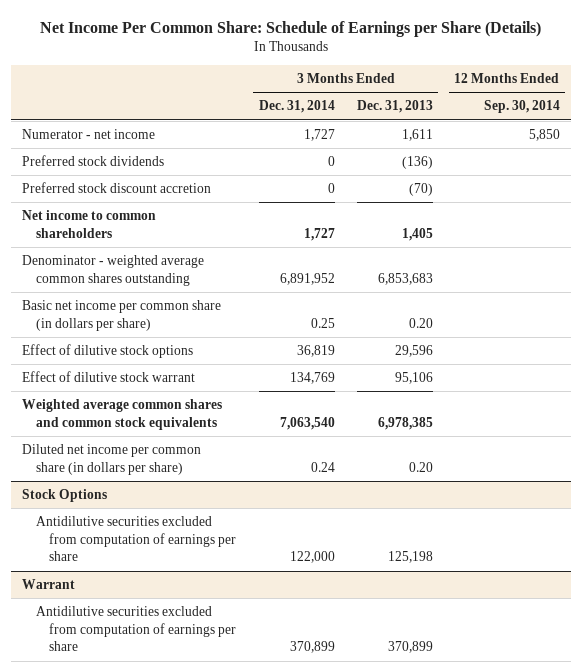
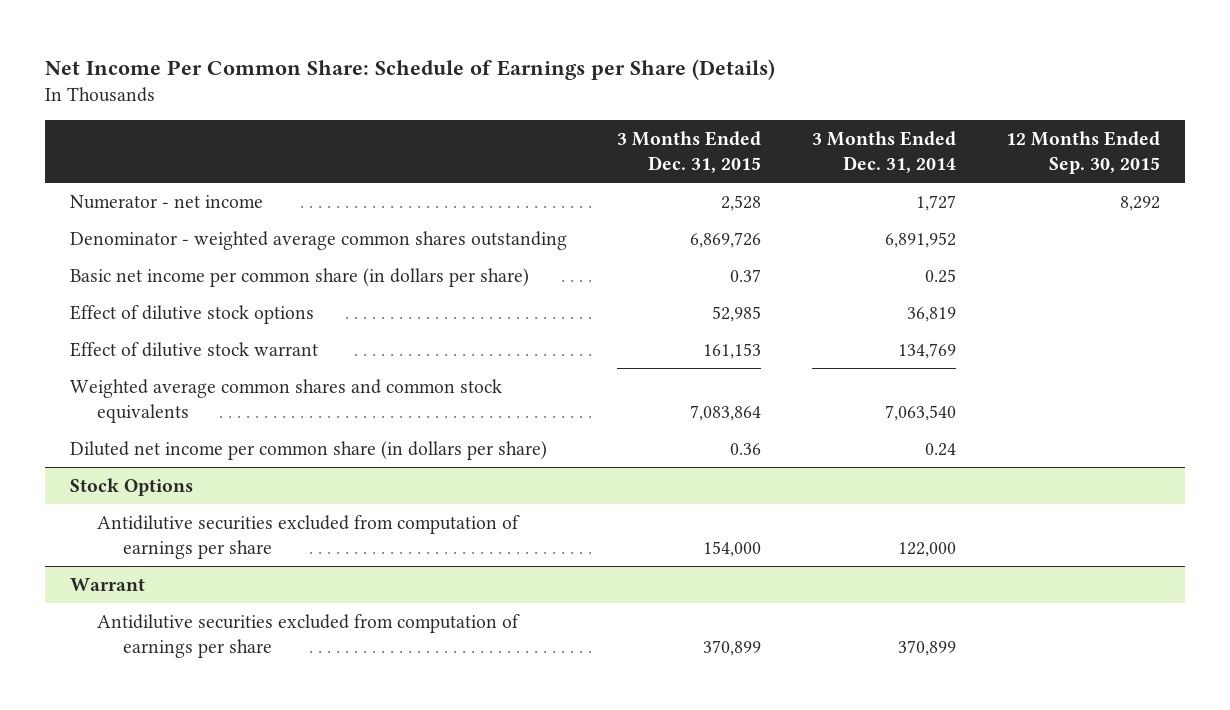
- | 3 Months Ended Dec. 31, 2014 | 3 Months Ended Dec. 31, 2013 | 12 Months Ended Sep. 30, 2014
+ | 3 Months Ended Dec. 31, 2015 | 3 Months Ended Dec. 31, 2014 | 12 Months Ended Sep. 30, 2015
- Preferred stock dividends | 0 | (136) |
- Preferred stock discount accretion | 0 | (70) |
- Net income to common shareholders | 1,727 | 1,405 |

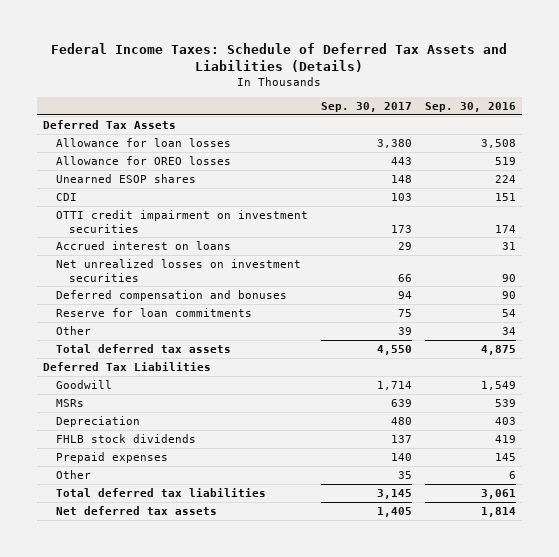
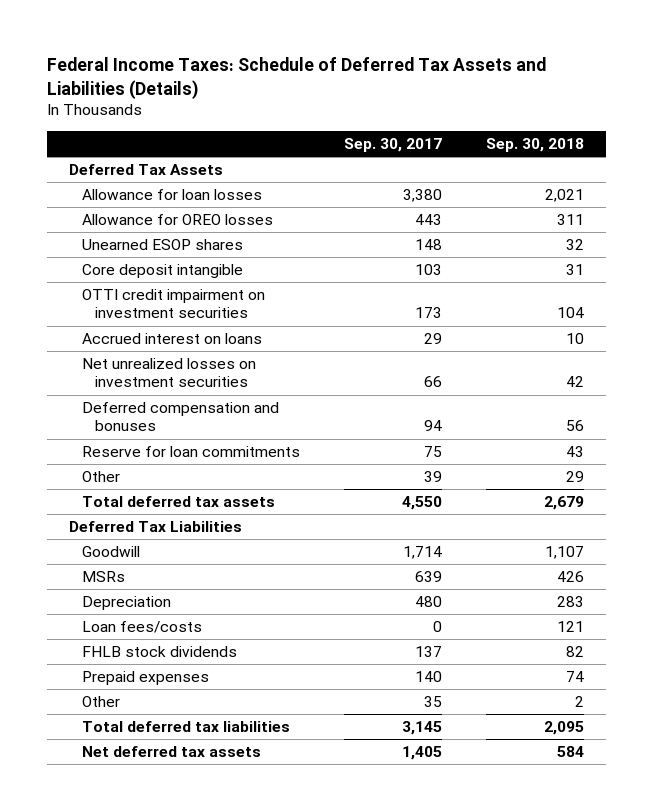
- | Sep. 30, 2017 | Sep. 30, 2016
+ | Sep. 30, 2017 | Sep. 30, 2018
- CDI | 103 | 151
+ Core deposit intangible | 103 | 31
+ Loan fees/costs | 0 | 121

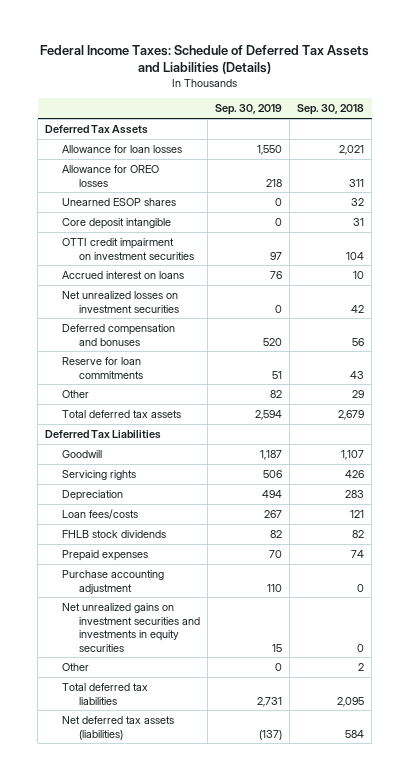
- | Sep. 30, 2017 | Sep. 30, 2018
+ | Sep. 30, 2019 | Sep. 30, 2018
- MSRs | 639 | 426
+ Servicing rights | 506 | 426
+ Purchase accounting adjustment | 110 | 0
+ Net unrealized gains on investment securities and investments in equity securities | 15 | 0
- Net deferred tax assets | 1,405 | 584
+ Net deferred tax assets (liabilities) | (137) | 584

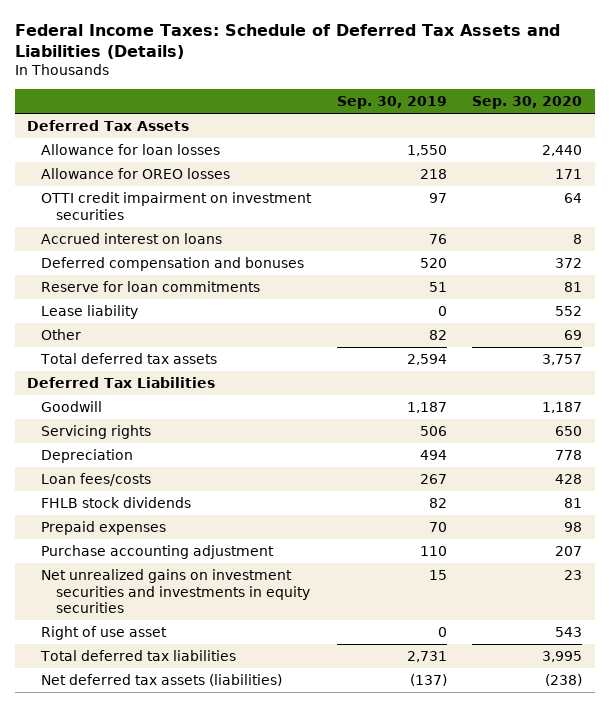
- | Sep. 30, 2019 | Sep. 30, 2018
+ | Sep. 30, 2019 | Sep. 30, 2020
- Unearned ESOP shares | 0 | 32
- Core deposit intangible | 0 | 31
- Net unrealized losses on investment securities | 0 | 42
+ Lease liability | 0 | 552
- Other | 0 | 2
+ Right of use asset | 0 | 543

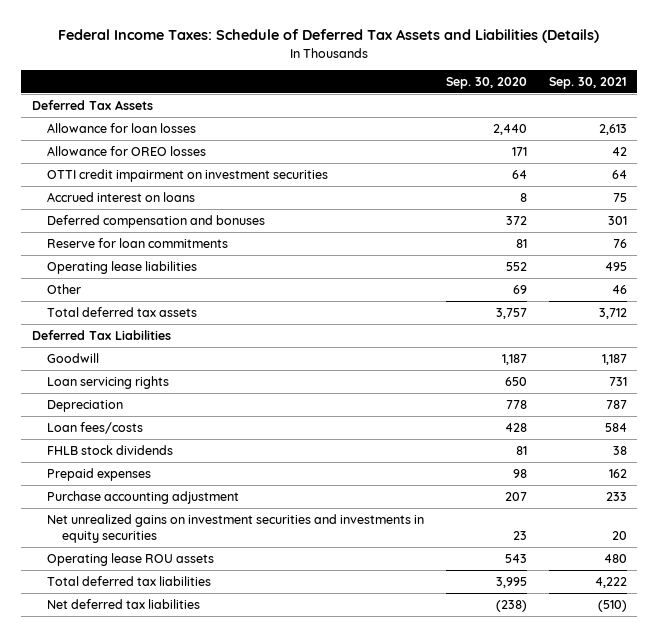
- | Sep. 30, 2019 | Sep. 30, 2020
+ | Sep. 30, 2020 | Sep. 30, 2021
- Lease liability | 0 | 552
+ Operating lease liabilities | 552 | 495
- Servicing rights | 506 | 650
+ Loan servicing rights | 650 | 731
- Right of use asset | 0 | 543
+ Operating lease ROU assets | 543 | 480
- Net deferred tax assets (liabilities) | (137) | (238)
+ Net deferred tax liabilities | (238) | (510)

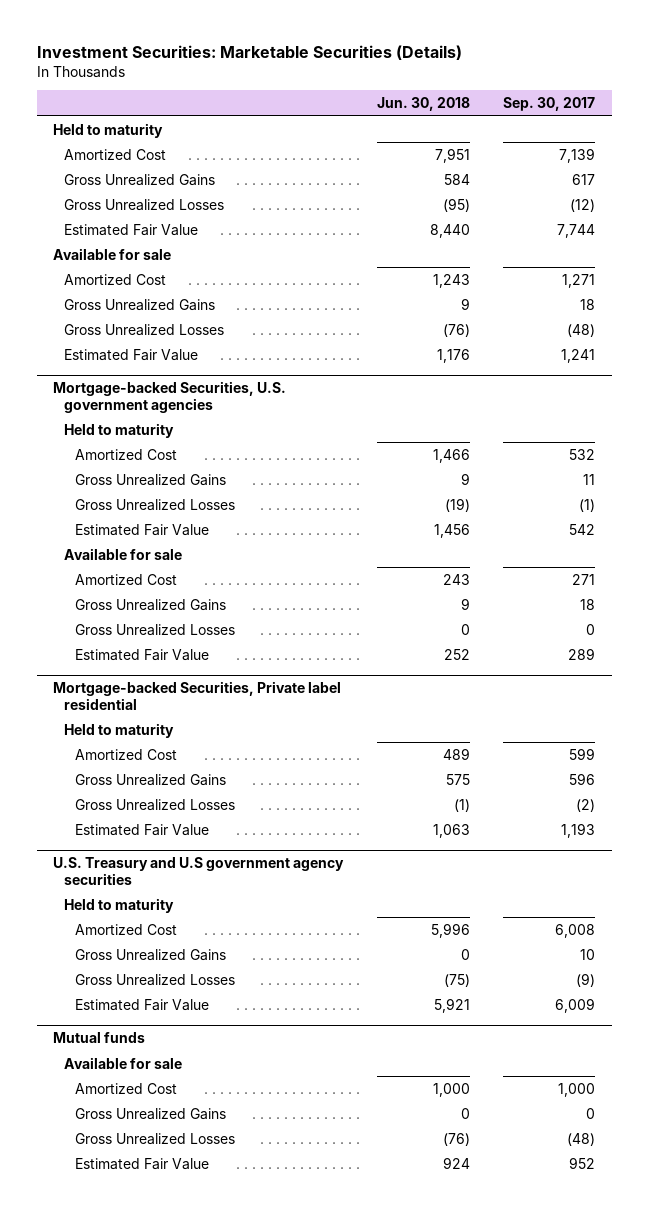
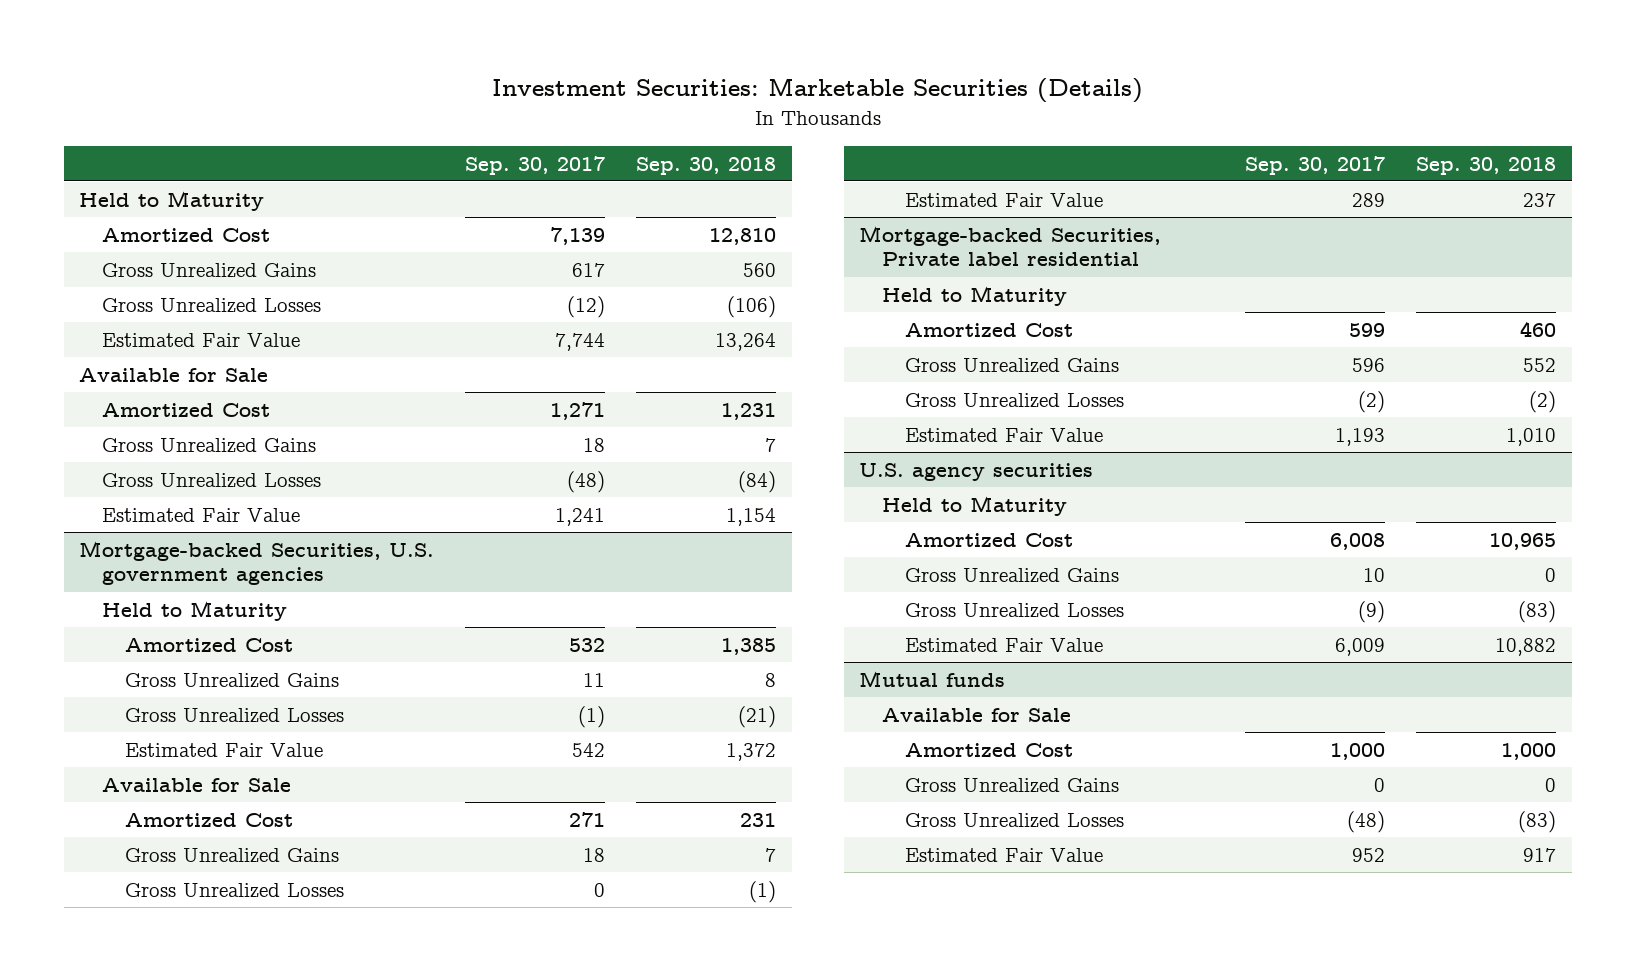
- | Jun. 30, 2018 | Sep. 30, 2017
+ | Sep. 30, 2017 | Sep. 30, 2018
- Held to maturity
+ Held to Maturity
- Available for sale
+ Available for Sale
@ Mortgage-backed Securities, U.S. government agencies
- Held to maturity
+ Held to Maturity
- Available for sale
+ Available for Sale
@ Mortgage-backed Securities, Private label residential
- Held to maturity
+ Held to Maturity
- U.S. Treasury and U.S government agency securities
- Held to maturity
+ U.S. agency securities
+ Held to Maturity
@ Mutual funds
- Available for sale
+ Available for Sale

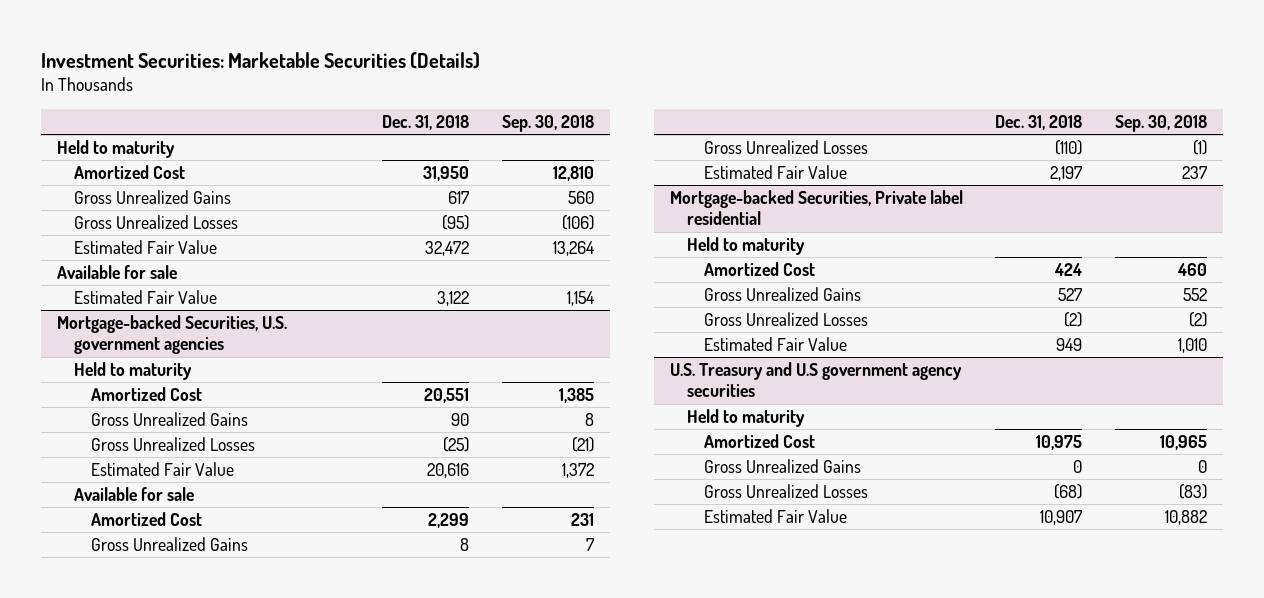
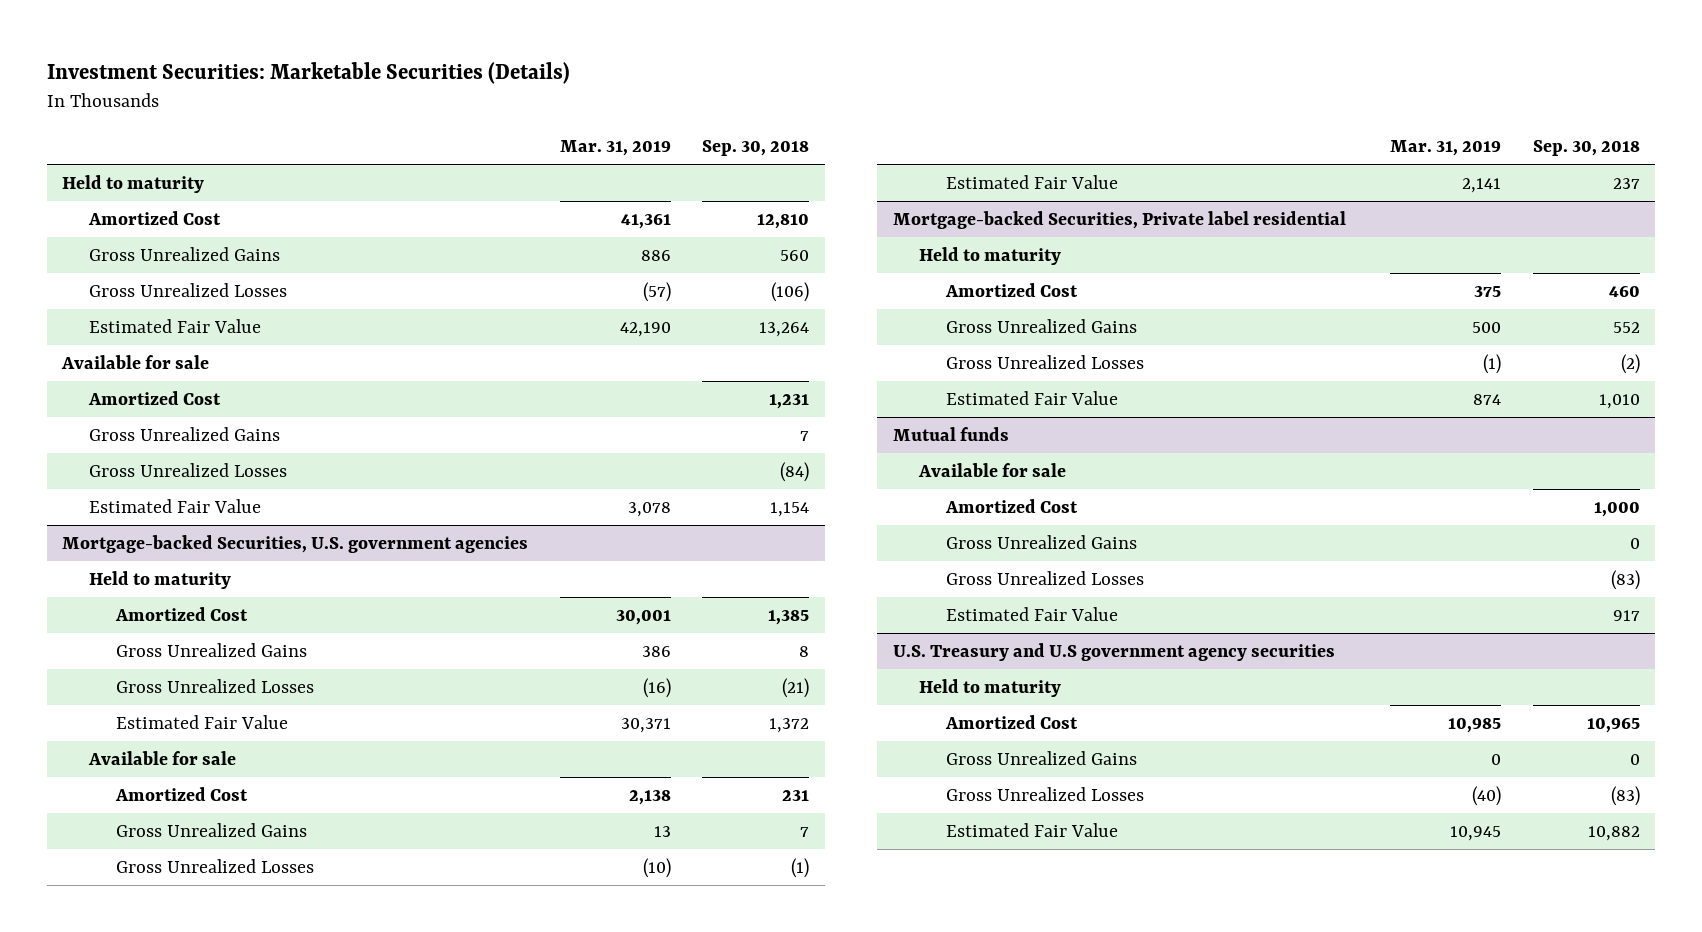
- | Dec. 31, 2018 | Sep. 30, 2018
+ | Mar. 31, 2019 | Sep. 30, 2018
+ Amortized Cost | | 1,231
+ Gross Unrealized Gains | | 7
+ Gross Unrealized Losses | | (84)
+ Mutual funds
+ Available for sale
+ Amortized Cost | | 1,000
+ Gross Unrealized Gains | | 0
+ Gross Unrealized Losses | | (83)
+ Estimated Fair Value | | 917

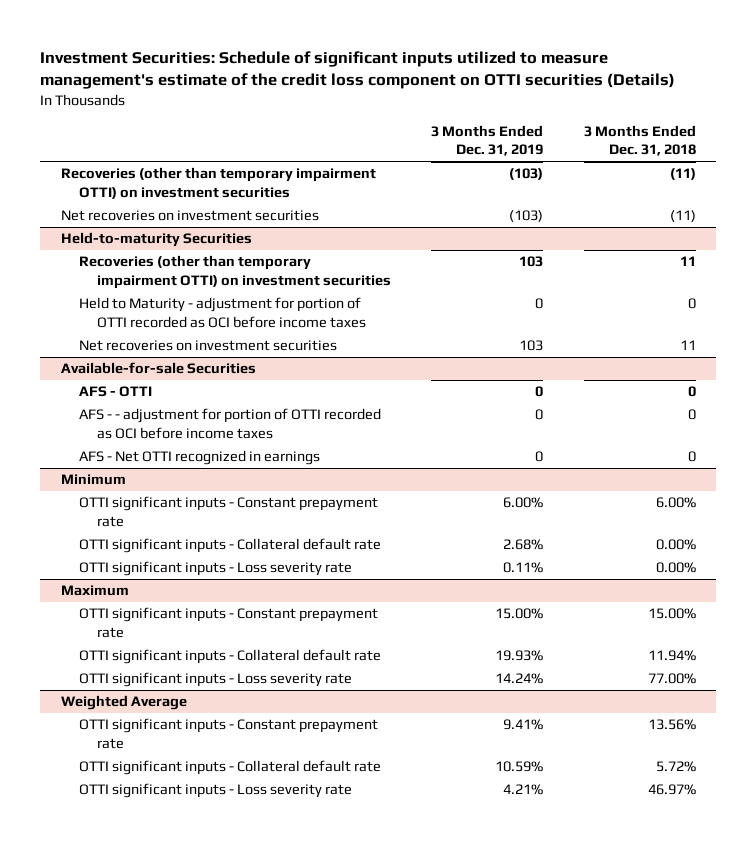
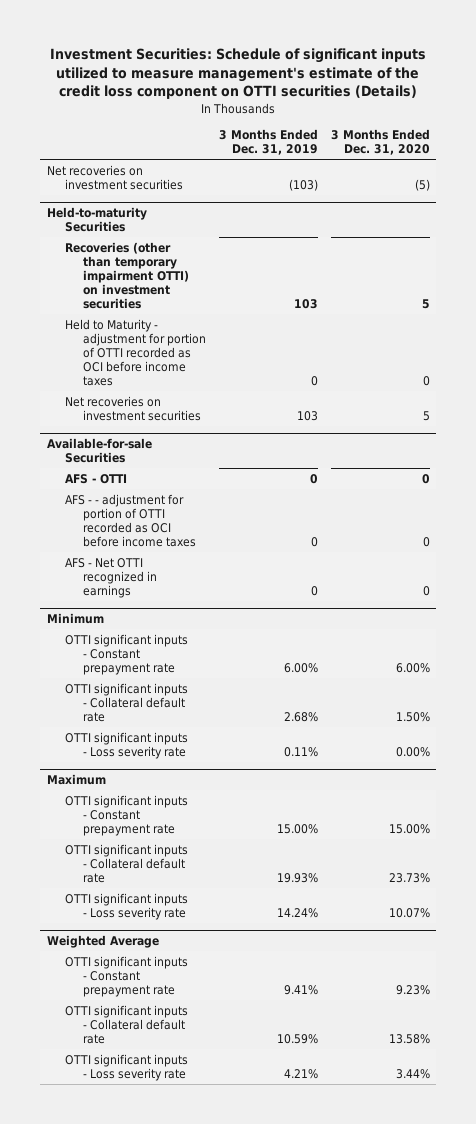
- | 3 Months Ended Dec. 31, 2019 | 3 Months Ended Dec. 31, 2018
+ | 3 Months Ended Dec. 31, 2019 | 3 Months Ended Dec. 31, 2020
- Recoveries (other than temporary impairment OTTI) on investment securities | (103) | (11)

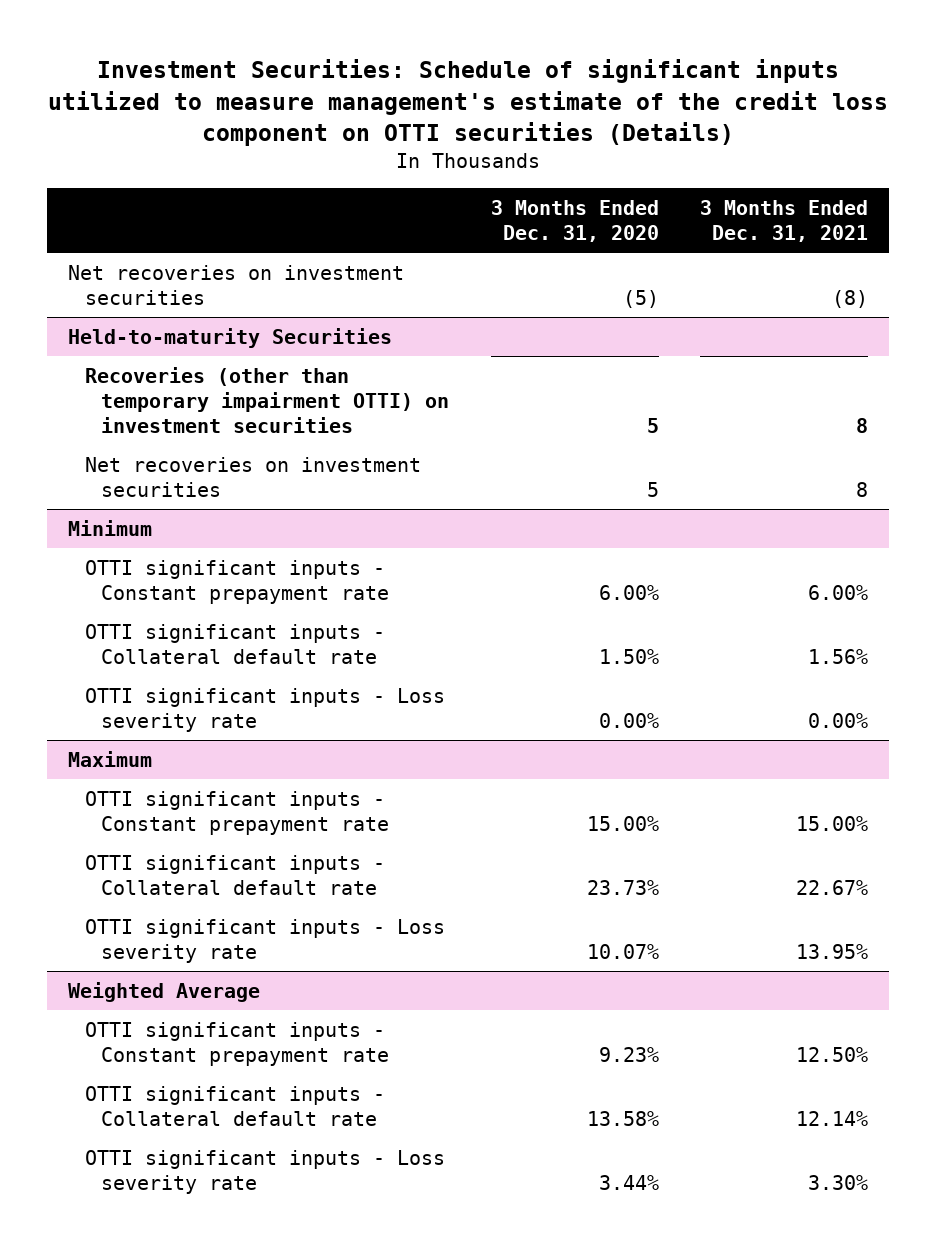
- | 3 Months Ended Dec. 31, 2019 | 3 Months Ended Dec. 31, 2020
+ | 3 Months Ended Dec. 31, 2020 | 3 Months Ended Dec. 31, 2021
@ Held-to-maturity Securities
- Held to Maturity - adjustment for portion of OTTI recorded as OCI before income taxes | 0 | 0
- Available-for-sale Securities
- AFS - OTTI | 0 | 0
- AFS - - adjustment for portion of OTTI recorded as OCI before income taxes | 0 | 0
- AFS - Net OTTI recognized in earnings | 0 | 0

